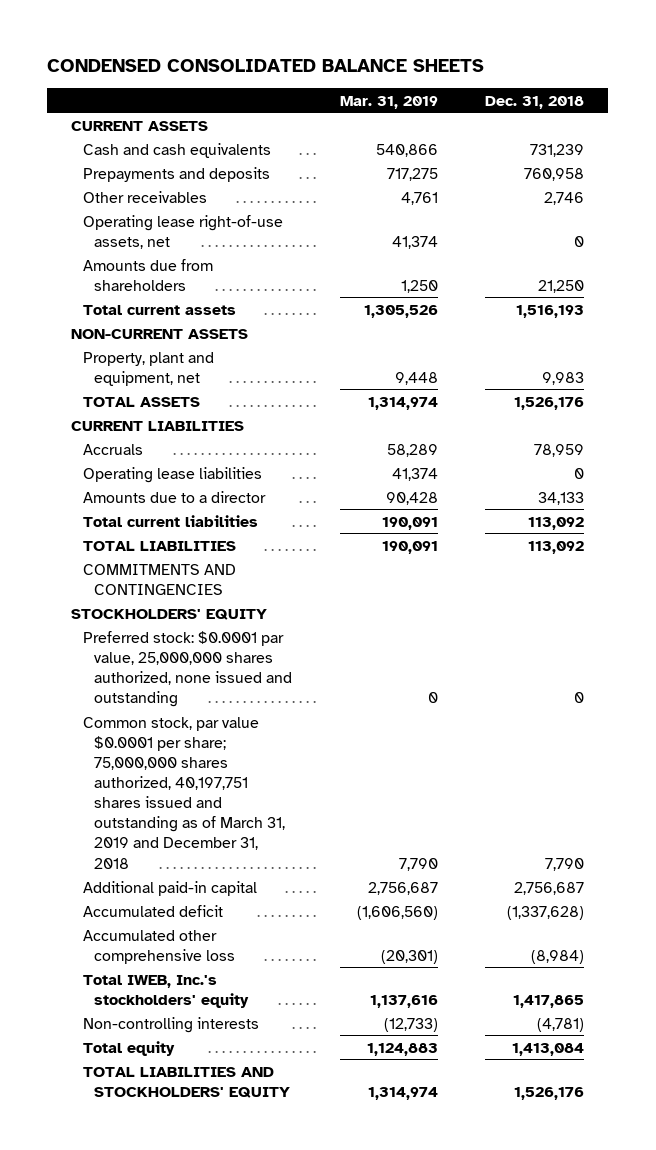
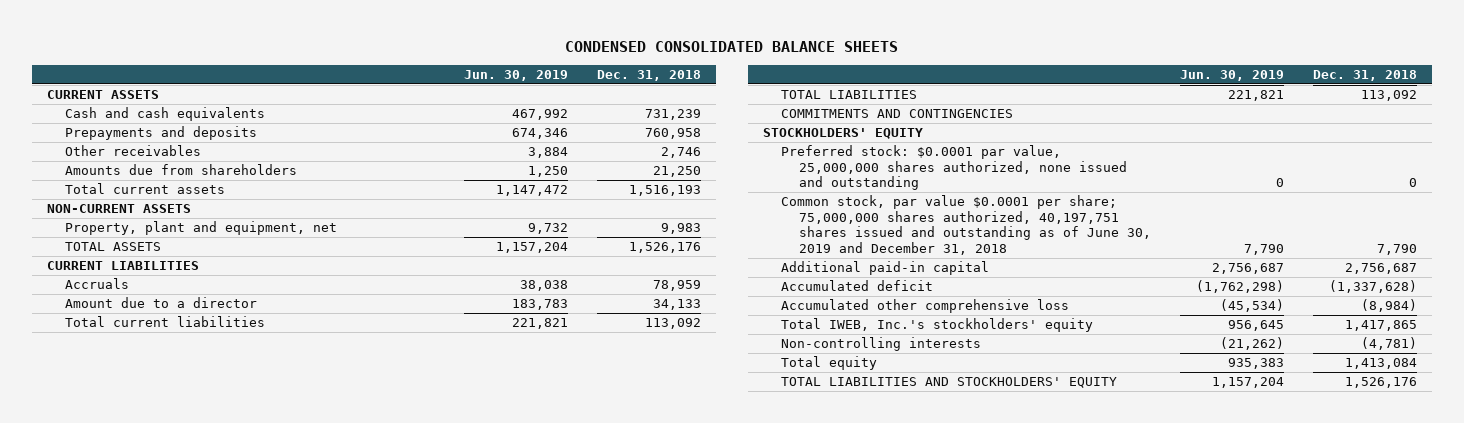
- | Mar. 31, 2019 | Dec. 31, 2018
+ | Jun. 30, 2019 | Dec. 31, 2018
- Operating lease right-of-use assets, net | 41,374 | 0
- Operating lease liabilities | 41,374 | 0
- Amounts due to a director | 90,428 | 34,133
+ Amount due to a director | 183,783 | 34,133
- Common stock, par value $0.0001 per share; 75,000,000 shares authorized, 40,197,751 shares issued and outstanding as of March 31, 2019 and December 31, 2018 | 7,790 | 7,790
+ Common stock, par value $0.0001 per share; 75,000,000 shares authorized, 40,197,751 shares issued and outstanding as of June 30, 2019 and December 31, 2018 | 7,790 | 7,790

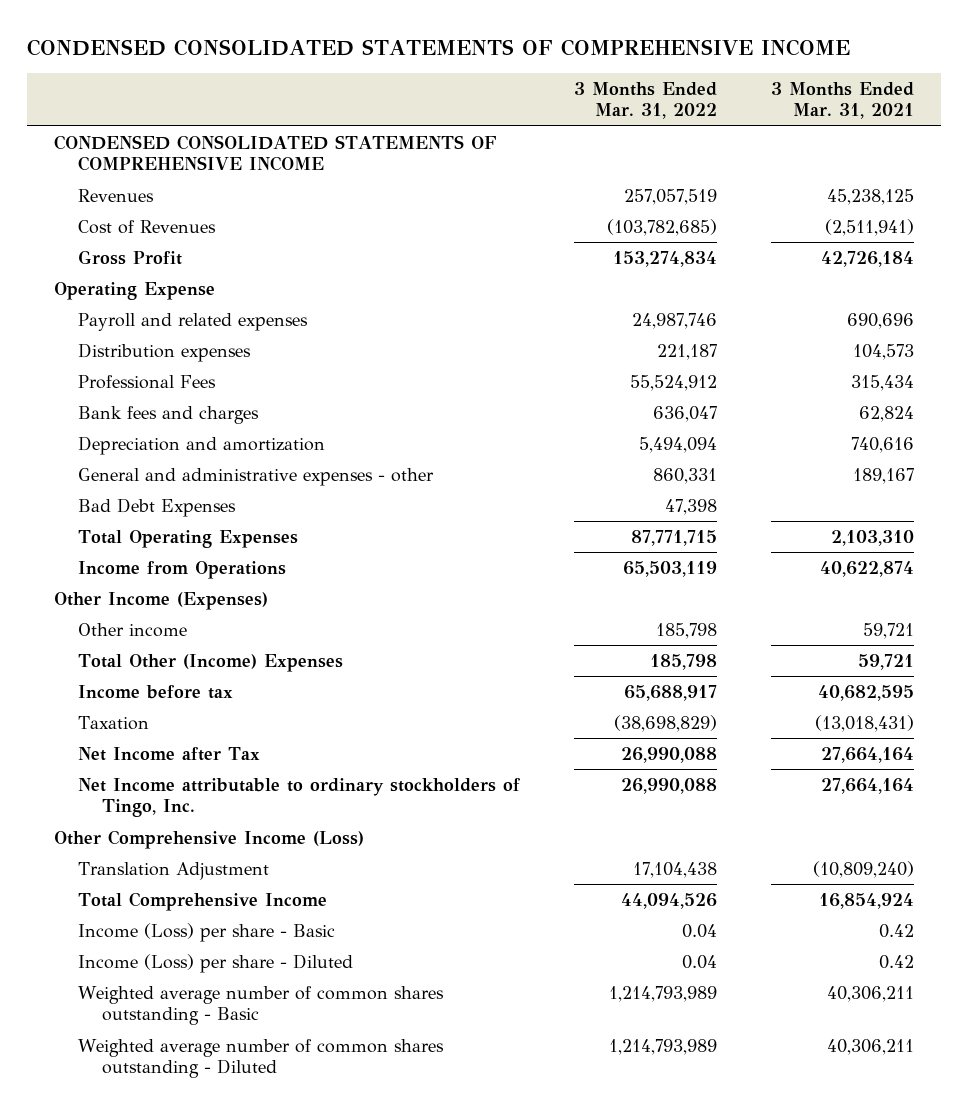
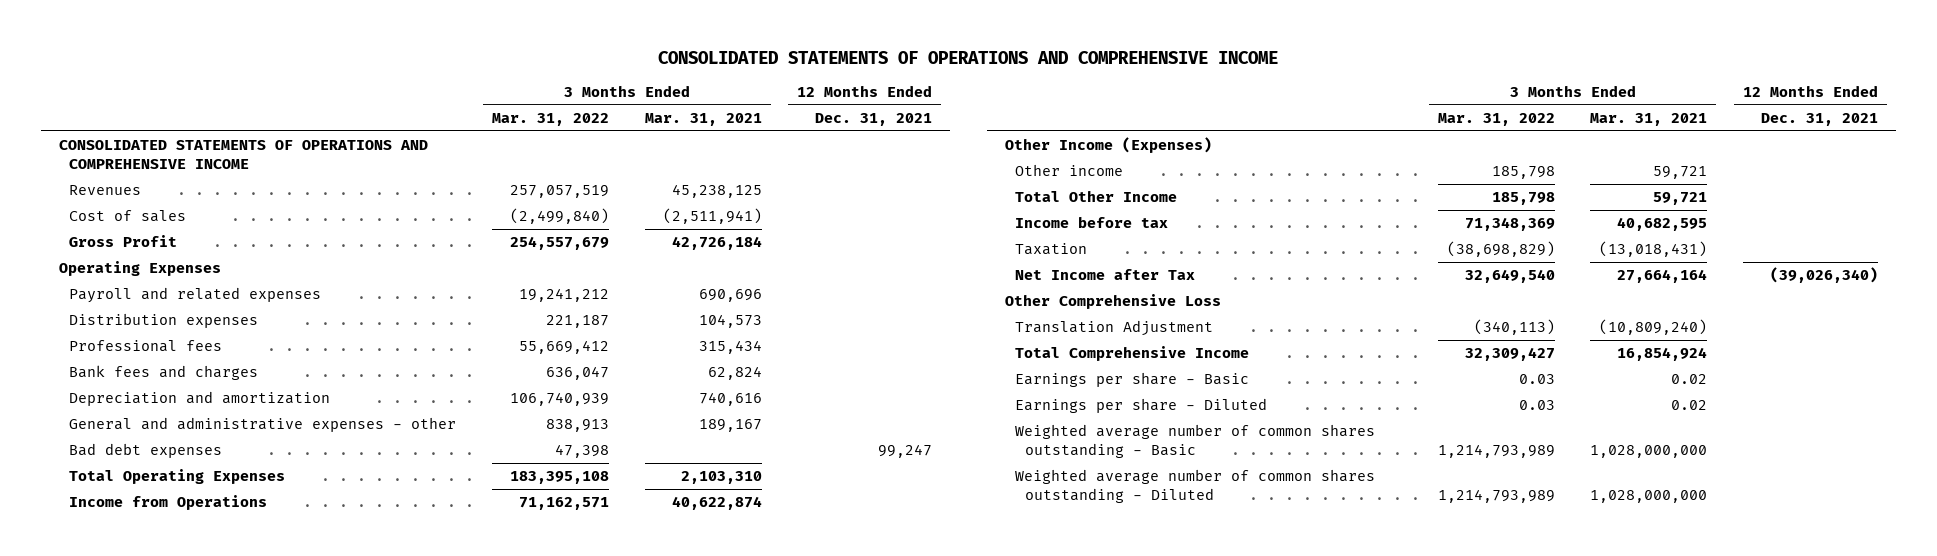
- CONDENSED CONSOLIDATED STATEMENTS OF COMPREHENSIVE INCOME
+ CONSOLIDATED STATEMENTS OF OPERATIONS AND COMPREHENSIVE INCOME
- | 3 Months Ended Mar. 31, 2022 | 3 Months Ended Mar. 31, 2021
+ | 3 Months Ended Mar. 31, 2022 | 3 Months Ended Mar. 31, 2021 | 12 Months Ended Dec. 31, 2021
- CONDENSED CONSOLIDATED STATEMENTS OF COMPREHENSIVE INCOME
+ CONSOLIDATED STATEMENTS OF OPERATIONS AND COMPREHENSIVE INCOME
- Cost of Revenues | (103,782,685) | (2,511,941)
- Gross Profit | 153,274,834 | 42,726,184
- Operating Expense
- Payroll and related expenses | 24,987,746 | 690,696
+ Cost of sales | (2,499,840) | (2,511,941) |
+ Gross Profit | 254,557,679 | 42,726,184 |
+ Operating Expenses
+ Payroll and related expenses | 19,241,212 | 690,696 |
- Professional Fees | 55,524,912 | 315,434
+ Professional fees | 55,669,412 | 315,434 |
- Depreciation and amortization | 5,494,094 | 740,616
- General and administrative expenses - other | 860,331 | 189,167
- Bad Debt Expenses | 47,398 |
- Total Operating Expenses | 87,771,715 | 2,103,310
- Income from Operations | 65,503,119 | 40,622,874
+ Depreciation and amortization | 106,740,939 | 740,616 |
+ General and administrative expenses - other | 838,913 | 189,167 |
+ Bad debt expenses | 47,398 | | 99,247
+ Total Operating Expenses | 183,395,108 | 2,103,310 |
+ Income from Operations | 71,162,571 | 40,622,874 |
- Total Other (Income) Expenses | 185,798 | 59,721
- Income before tax | 65,688,917 | 40,682,595
+ Total Other Income | 185,798 | 59,721 |
+ Income before tax | 71,348,369 | 40,682,595 |
- Net Income after Tax | 26,990,088 | 27,664,164
- Net Income attributable to ordinary stockholders of Tingo, Inc. | 26,990,088 | 27,664,164
- Other Comprehensive Income (Loss)
- Translation Adjustment | 17,104,438 | (10,809,240)
- Total Comprehensive Income | 44,094,526 | 16,854,924
- Income (Loss) per share - Basic | 0.04 | 0.42
- Income (Loss) per share - Diluted | 0.04 | 0.42
- Weighted average number of common shares outstanding - Basic | 1,214,793,989 | 40,306,211
- Weighted average number of common shares outstanding - Diluted | 1,214,793,989 | 40,306,211
+ Net Income after Tax | 32,649,540 | 27,664,164 | (39,026,340)
+ Other Comprehensive Loss
+ Translation Adjustment | (340,113) | (10,809,240) |
+ Total Comprehensive Income | 32,309,427 | 16,854,924 |
+ Earnings per share - Basic | 0.03 | 0.02 |
+ Earnings per share - Diluted | 0.03 | 0.02 |
+ Weighted average number of common shares outstanding - Basic | 1,214,793,989 | 1,028,000,000 |
+ Weighted average number of common shares outstanding - Diluted | 1,214,793,989 | 1,028,000,000 |

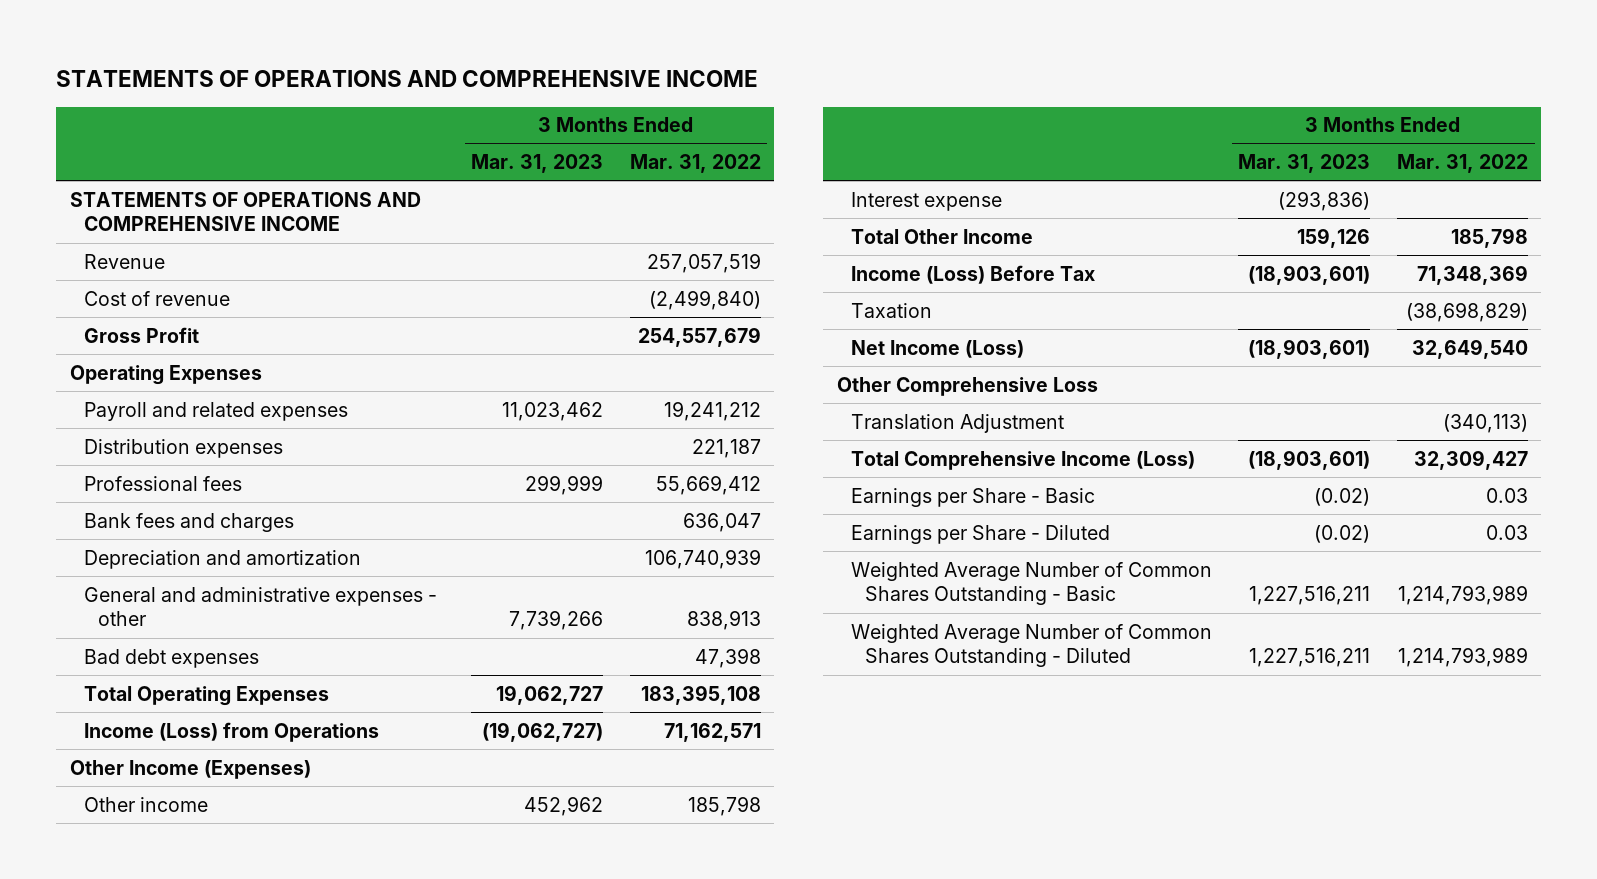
- CONSOLIDATED STATEMENTS OF OPERATIONS AND COMPREHENSIVE INCOME
+ STATEMENTS OF OPERATIONS AND COMPREHENSIVE INCOME
- | 3 Months Ended Mar. 31, 2022 | 3 Months Ended Mar. 31, 2021 | 12 Months Ended Dec. 31, 2021
+ | 3 Months Ended Mar. 31, 2023 | 3 Months Ended Mar. 31, 2022
- CONSOLIDATED STATEMENTS OF OPERATIONS AND COMPREHENSIVE INCOME
- Revenues | 257,057,519 | 45,238,125 |
- Cost of sales | (2,499,840) | (2,511,941) |
+ STATEMENTS OF OPERATIONS AND COMPREHENSIVE INCOME
+ Revenue | | 257,057,519
+ Cost of revenue | | (2,499,840)
- Income from Operations | 71,162,571 | 40,622,874 |
+ Income (Loss) from Operations | (19,062,727) | 71,162,571
+ Interest expense | (293,836) |
- Income before tax | 71,348,369 | 40,682,595 |
+ Income (Loss) Before Tax | (18,903,601) | 71,348,369
- Net Income after Tax | 32,649,540 | 27,664,164 | (39,026,340)
+ Net Income (Loss) | (18,903,601) | 32,649,540
- Total Comprehensive Income | 32,309,427 | 16,854,924 |
- Earnings per share - Basic | 0.03 | 0.02 |
- Earnings per share - Diluted | 0.03 | 0.02 |
- Weighted average number of common shares outstanding - Basic | 1,214,793,989 | 1,028,000,000 |
- Weighted average number of common shares outstanding - Diluted | 1,214,793,989 | 1,028,000,000 |
+ Total Comprehensive Income (Loss) | (18,903,601) | 32,309,427
+ Earnings per Share - Basic | (0.02) | 0.03
+ Earnings per Share - Diluted | (0.02) | 0.03
+ Weighted Average Number of Common Shares Outstanding - Basic | 1,227,516,211 | 1,214,793,989
+ Weighted Average Number of Common Shares Outstanding - Diluted | 1,227,516,211 | 1,214,793,989

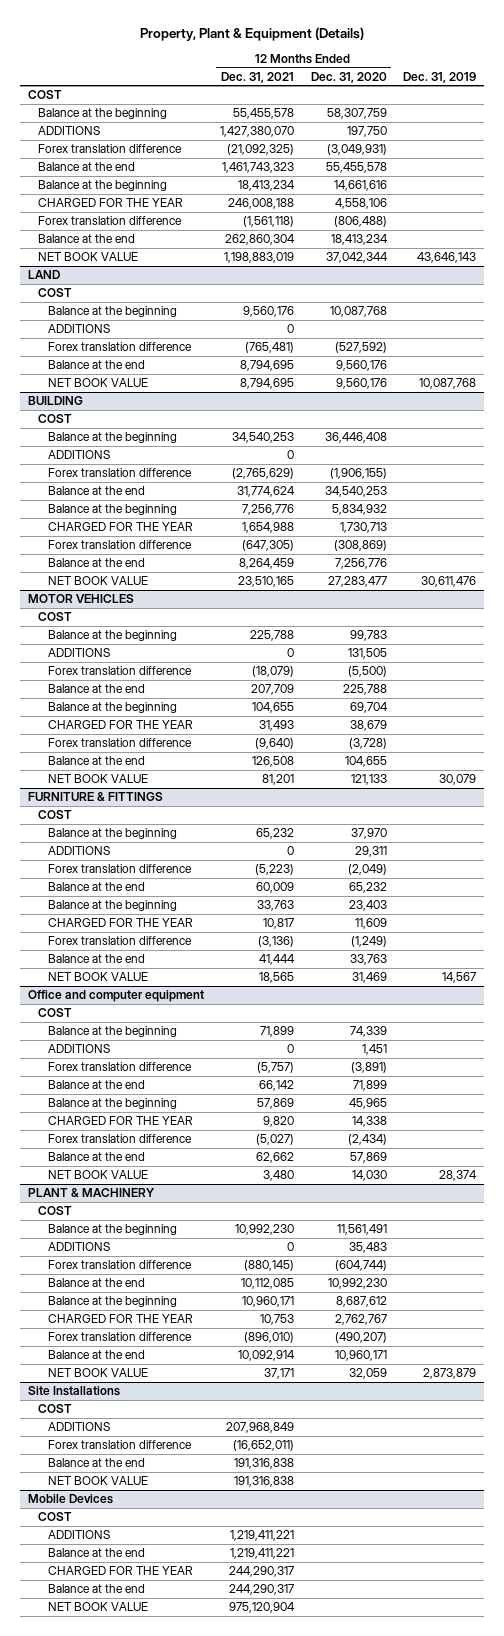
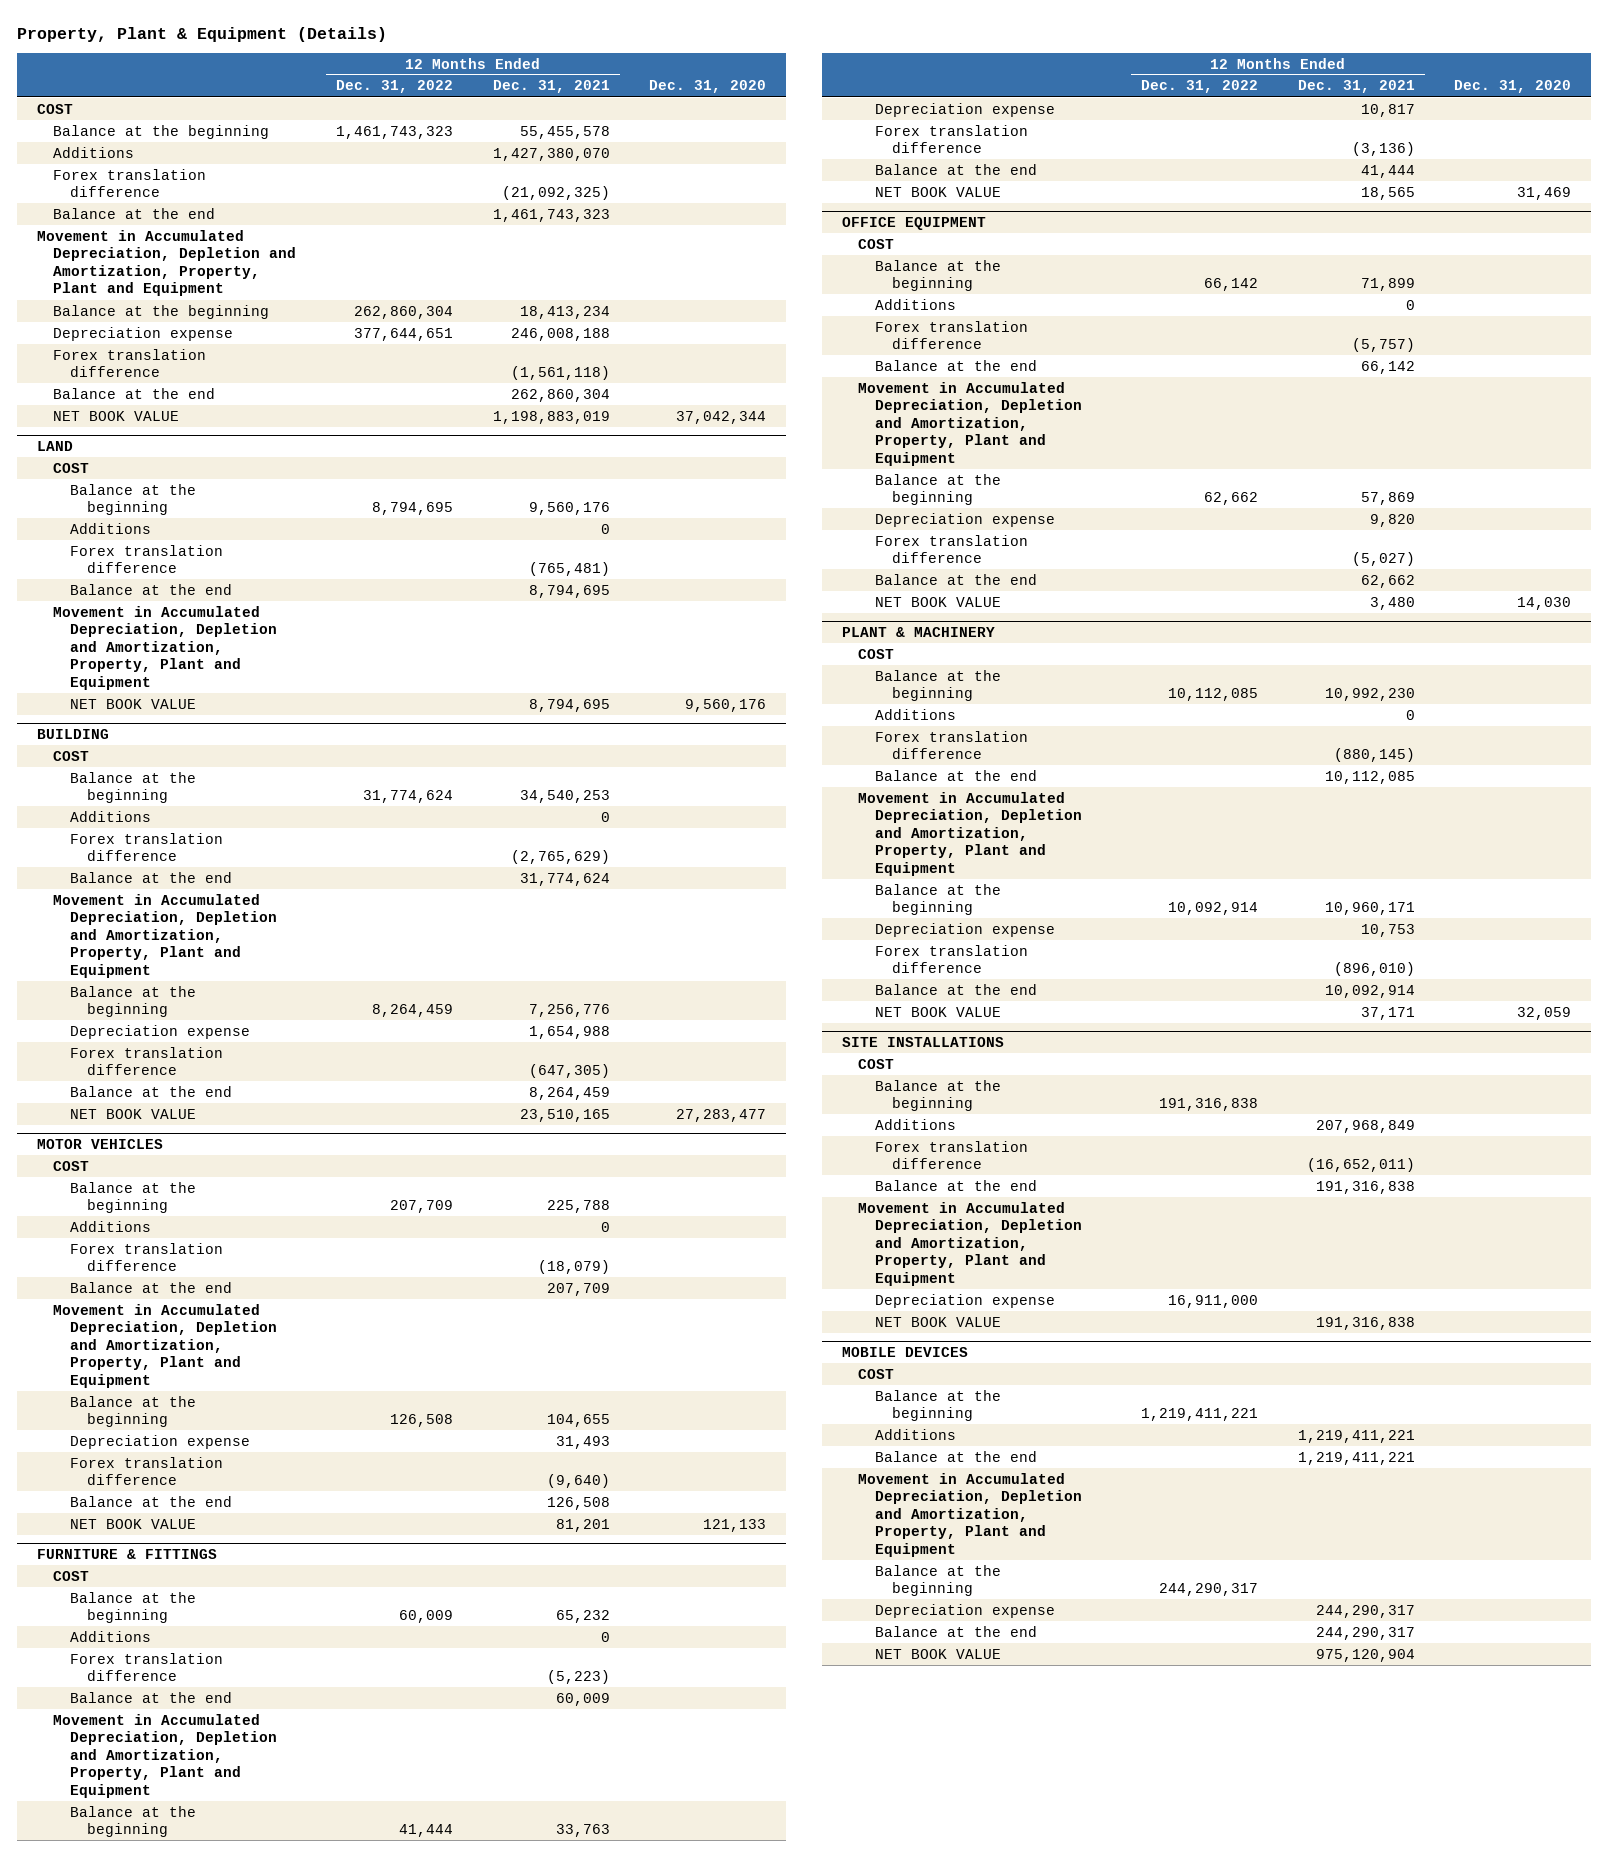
- | 12 Months Ended Dec. 31, 2021 | 12 Months Ended Dec. 31, 2020 | Dec. 31, 2019
+ | 12 Months Ended Dec. 31, 2022 | 12 Months Ended Dec. 31, 2021 | Dec. 31, 2020
- ADDITIONS | 1,427,380,070 | 197,750 |
+ Additions | | 1,427,380,070 |
+ Movement in Accumulated Depreciation, Depletion and Amortization, Property, Plant and Equipment
- CHARGED FOR THE YEAR | 246,008,188 | 4,558,106 |
+ Depreciation expense | 377,644,651 | 246,008,188 |
@ LAND
- ADDITIONS | 0 | |
+ Additions | | 0 |
+ Movement in Accumulated Depreciation, Depletion and Amortization, Property, Plant and Equipment
@ BUILDING
- ADDITIONS | 0 | |
+ Additions | | 0 |
+ Movement in Accumulated Depreciation, Depletion and Amortization, Property, Plant and Equipment
- CHARGED FOR THE YEAR | 1,654,988 | 1,730,713 |
+ Depreciation expense | | 1,654,988 |
@ MOTOR VEHICLES
- ADDITIONS | 0 | 131,505 |
+ Additions | | 0 |
+ Movement in Accumulated Depreciation, Depletion and Amortization, Property, Plant and Equipment
- CHARGED FOR THE YEAR | 31,493 | 38,679 |
+ Depreciation expense | | 31,493 |
@ FURNITURE & FITTINGS
- ADDITIONS | 0 | 29,311 |
+ Additions | | 0 |
+ Movement in Accumulated Depreciation, Depletion and Amortization, Property, Plant and Equipment
- CHARGED FOR THE YEAR | 10,817 | 11,609 |
+ Depreciation expense | | 10,817 |
- Office and computer equipment
+ OFFICE EQUIPMENT
- ADDITIONS | 0 | 1,451 |
+ Additions | | 0 |
+ Movement in Accumulated Depreciation, Depletion and Amortization, Property, Plant and Equipment
- CHARGED FOR THE YEAR | 9,820 | 14,338 |
+ Depreciation expense | | 9,820 |
@ PLANT & MACHINERY
- ADDITIONS | 0 | 35,483 |
+ Additions | | 0 |
+ Movement in Accumulated Depreciation, Depletion and Amortization, Property, Plant and Equipment
- CHARGED FOR THE YEAR | 10,753 | 2,762,767 |
+ Depreciation expense | | 10,753 |
- Site Installations
+ SITE INSTALLATIONS
- ADDITIONS | 207,968,849 | |
+ Balance at the beginning | 191,316,838 | |
+ Additions | | 207,968,849 |
+ Movement in Accumulated Depreciation, Depletion and Amortization, Property, Plant and Equipment
+ Depreciation expense | 16,911,000 | |
- Mobile Devices
+ MOBILE DEVICES
- ADDITIONS | 1,219,411,221 | |
+ Balance at the beginning | 1,219,411,221 | |
+ Additions | | 1,219,411,221 |
- CHARGED FOR THE YEAR | 244,290,317 | |
+ Movement in Accumulated Depreciation, Depletion and Amortization, Property, Plant and Equipment
+ Balance at the beginning | 244,290,317 | |
+ Depreciation expense | | 244,290,317 |

